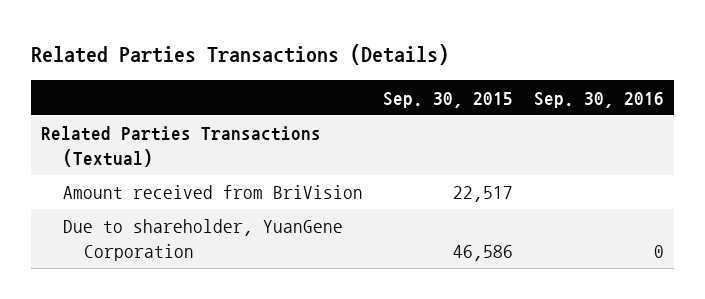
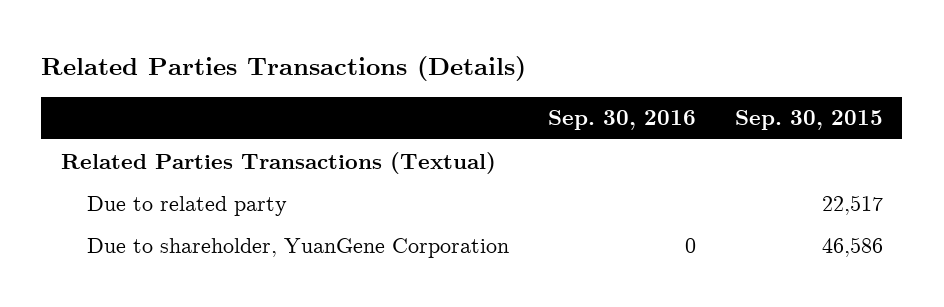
- | Sep. 30, 2015 | Sep. 30, 2016
+ | Sep. 30, 2016 | Sep. 30, 2015
- Amount received from BriVision | 22,517 |
+ Due to related party | | 22,517

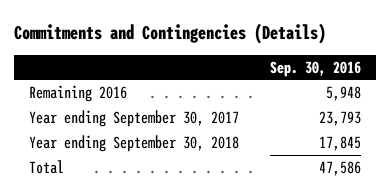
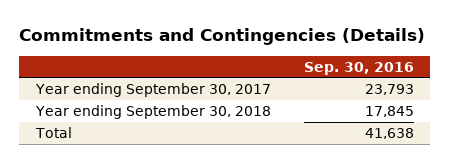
- Remaining 2016 | 5,948
- Total | 47,586
+ Total | 41,638

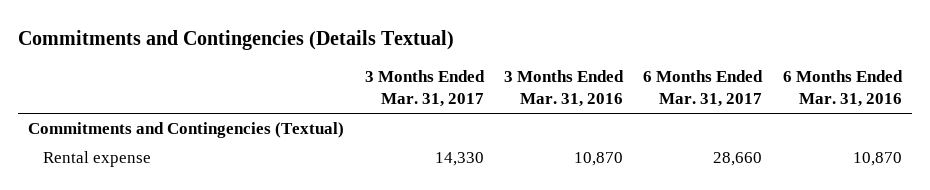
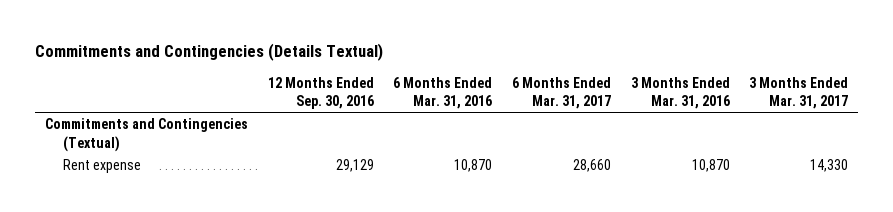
- | 3 Months Ended Mar. 31, 2017 | 3 Months Ended Mar. 31, 2016 | 6 Months Ended Mar. 31, 2017 | 6 Months Ended Mar. 31, 2016
+ | 12 Months Ended Sep. 30, 2016 | 6 Months Ended Mar. 31, 2016 | 6 Months Ended Mar. 31, 2017 | 3 Months Ended Mar. 31, 2016 | 3 Months Ended Mar. 31, 2017
- Rental expense | 14,330 | 10,870 | 28,660 | 10,870
+ Rent expense | 29,129 | 10,870 | 28,660 | 10,870 | 14,330

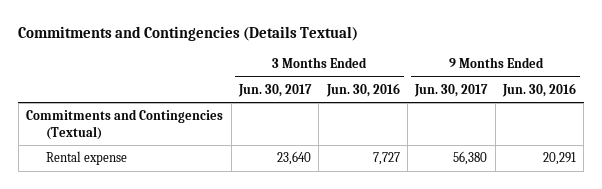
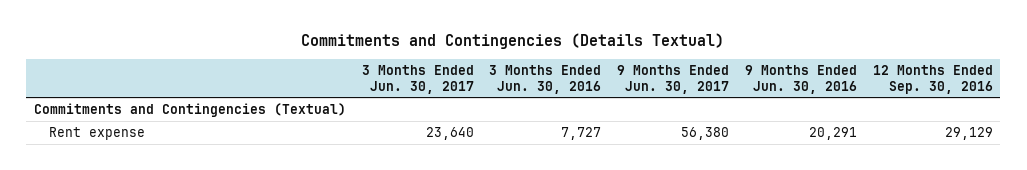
- | 3 Months Ended Jun. 30, 2017 | 3 Months Ended Jun. 30, 2016 | 9 Months Ended Jun. 30, 2017 | 9 Months Ended Jun. 30, 2016
+ | 3 Months Ended Jun. 30, 2017 | 3 Months Ended Jun. 30, 2016 | 9 Months Ended Jun. 30, 2017 | 9 Months Ended Jun. 30, 2016 | 12 Months Ended Sep. 30, 2016
- Rental expense | 23,640 | 7,727 | 56,380 | 20,291
+ Rent expense | 23,640 | 7,727 | 56,380 | 20,291 | 29,129

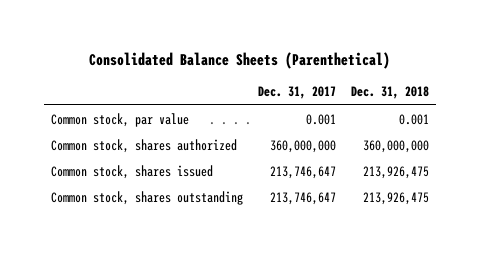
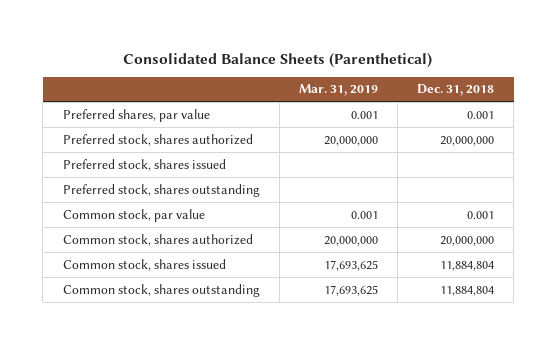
- | Dec. 31, 2017 | Dec. 31, 2018
+ | Mar. 31, 2019 | Dec. 31, 2018
+ Preferred shares, par value | 0.001 | 0.001
+ Preferred stock, shares authorized | 20,000,000 | 20,000,000
+ Preferred stock, shares issued
+ Preferred stock, shares outstanding
- Common stock, shares authorized | 360,000,000 | 360,000,000
- Common stock, shares issued | 213,746,647 | 213,926,475
- Common stock, shares outstanding | 213,746,647 | 213,926,475
+ Common stock, shares authorized | 20,000,000 | 20,000,000
+ Common stock, shares issued | 17,693,625 | 11,884,804
+ Common stock, shares outstanding | 17,693,625 | 11,884,804

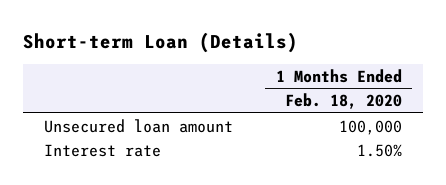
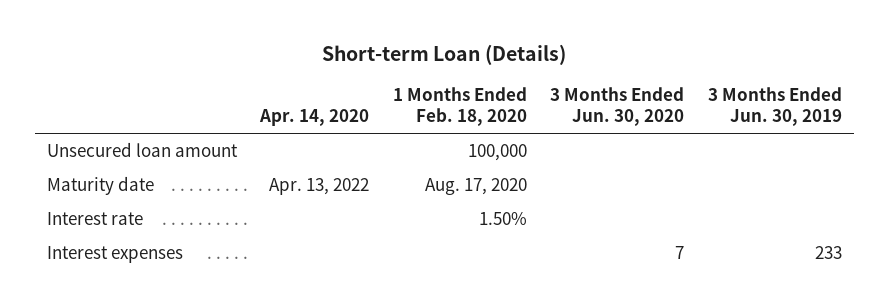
- | 1 Months Ended Feb. 18, 2020
+ | Apr. 14, 2020 | 1 Months Ended Feb. 18, 2020 | 3 Months Ended Jun. 30, 2020 | 3 Months Ended Jun. 30, 2019
+ Maturity date | Apr. 13, 2022 | Aug. 17, 2020 | |
+ Interest expenses | | | 7 | 233

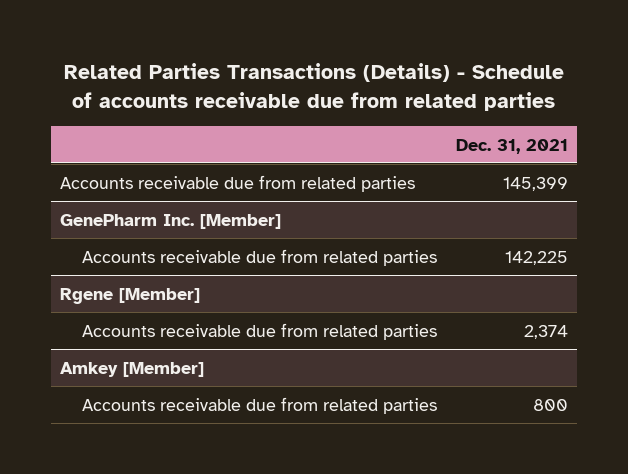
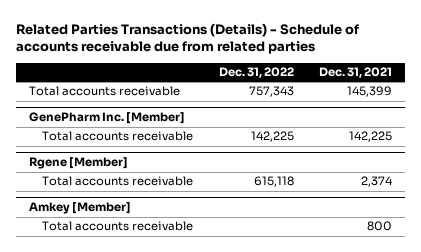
- | Dec. 31, 2021
+ | Dec. 31, 2022 | Dec. 31, 2021
- Accounts receivable due from related parties | 145,399
+ Total accounts receivable | 757,343 | 145,399
@ GenePharm Inc. [Member]
- Accounts receivable due from related parties | 142,225
+ Total accounts receivable | 142,225 | 142,225
@ Rgene [Member]
- Accounts receivable due from related parties | 2,374
+ Total accounts receivable | 615,118 | 2,374
@ Amkey [Member]
- Accounts receivable due from related parties | 800
+ Total accounts receivable | | 800

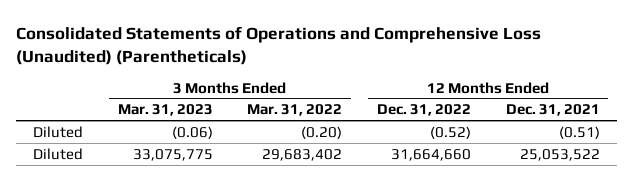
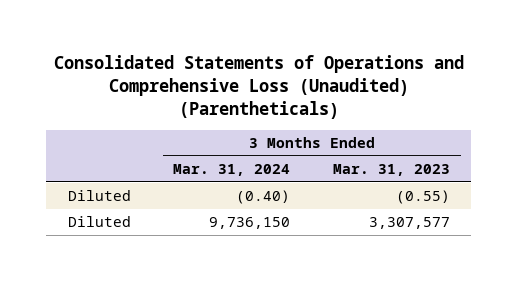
- | 3 Months Ended Mar. 31, 2023 | 3 Months Ended Mar. 31, 2022 | 12 Months Ended Dec. 31, 2022 | 12 Months Ended Dec. 31, 2021
+ | 3 Months Ended Mar. 31, 2024 | 3 Months Ended Mar. 31, 2023
- Diluted | (0.06) | (0.20) | (0.52) | (0.51)
- Diluted | 33,075,775 | 29,683,402 | 31,664,660 | 25,053,522
+ Diluted | (0.40) | (0.55)
+ Diluted | 9,736,150 | 3,307,577

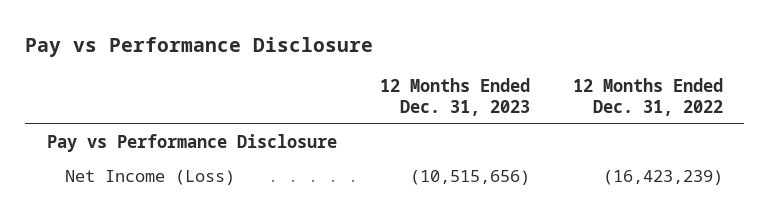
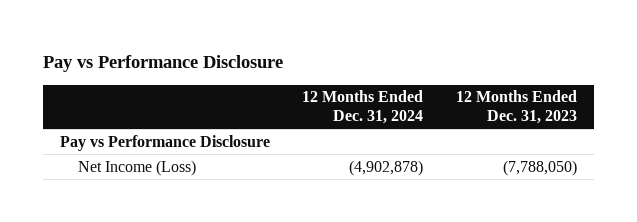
- | 12 Months Ended Dec. 31, 2023 | 12 Months Ended Dec. 31, 2022
+ | 12 Months Ended Dec. 31, 2024 | 12 Months Ended Dec. 31, 2023
- Net Income (Loss) | (10,515,656) | (16,423,239)
+ Net Income (Loss) | (4,902,878) | (7,788,050)

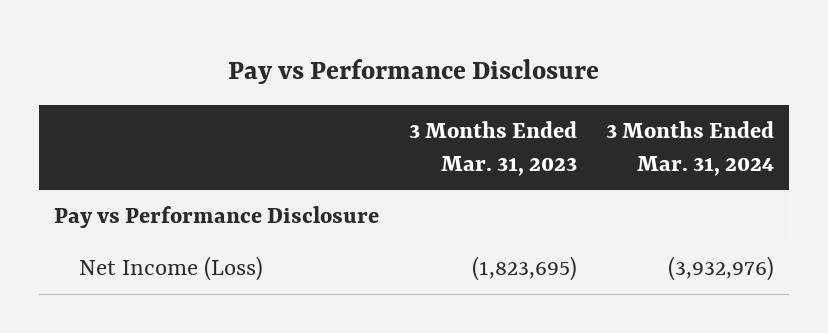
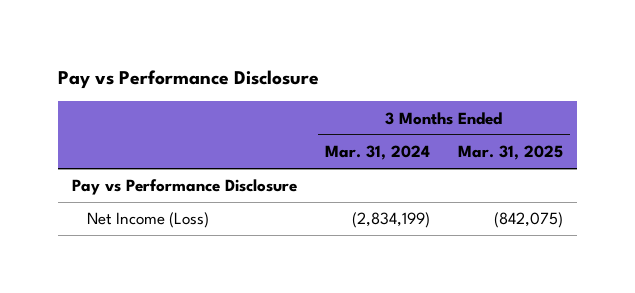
- | 3 Months Ended Mar. 31, 2023 | 3 Months Ended Mar. 31, 2024
+ | 3 Months Ended Mar. 31, 2024 | 3 Months Ended Mar. 31, 2025
- Net Income (Loss) | (1,823,695) | (3,932,976)
+ Net Income (Loss) | (2,834,199) | (842,075)

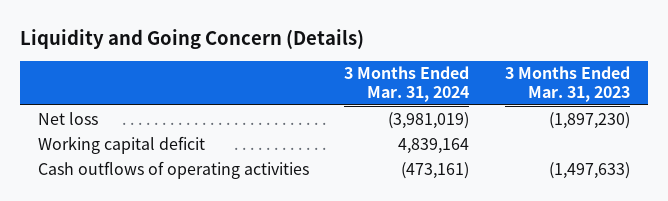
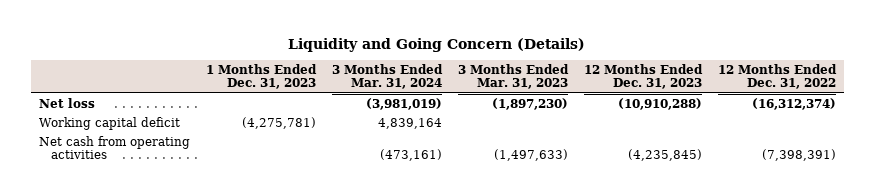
- | 3 Months Ended Mar. 31, 2024 | 3 Months Ended Mar. 31, 2023
+ | 1 Months Ended Dec. 31, 2023 | 3 Months Ended Mar. 31, 2024 | 3 Months Ended Mar. 31, 2023 | 12 Months Ended Dec. 31, 2023 | 12 Months Ended Dec. 31, 2022
- Cash outflows of operating activities | (473,161) | (1,497,633)
+ Net cash from operating activities | | (473,161) | (1,497,633) | (4,235,845) | (7,398,391)

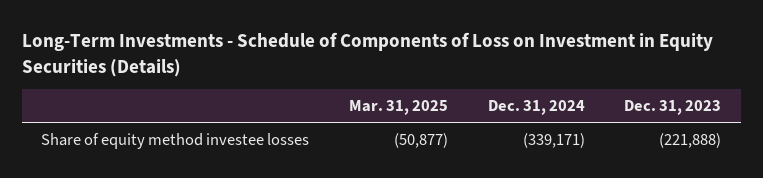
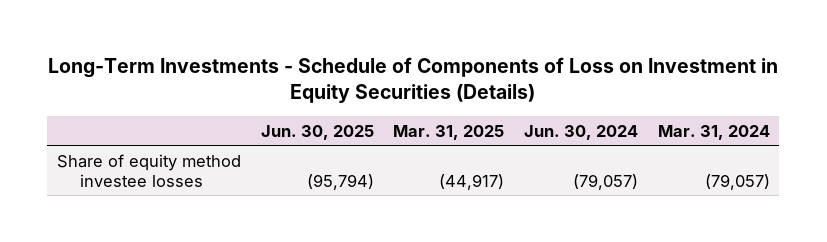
- | Mar. 31, 2025 | Dec. 31, 2024 | Dec. 31, 2023
+ | Jun. 30, 2025 | Mar. 31, 2025 | Jun. 30, 2024 | Mar. 31, 2024
- Share of equity method investee losses | (50,877) | (339,171) | (221,888)
+ Share of equity method investee losses | (95,794) | (44,917) | (79,057) | (79,057)

